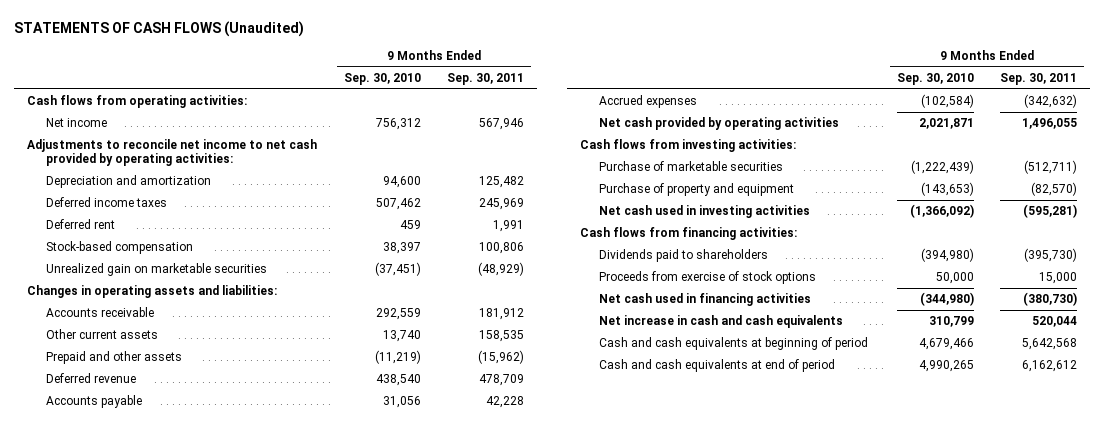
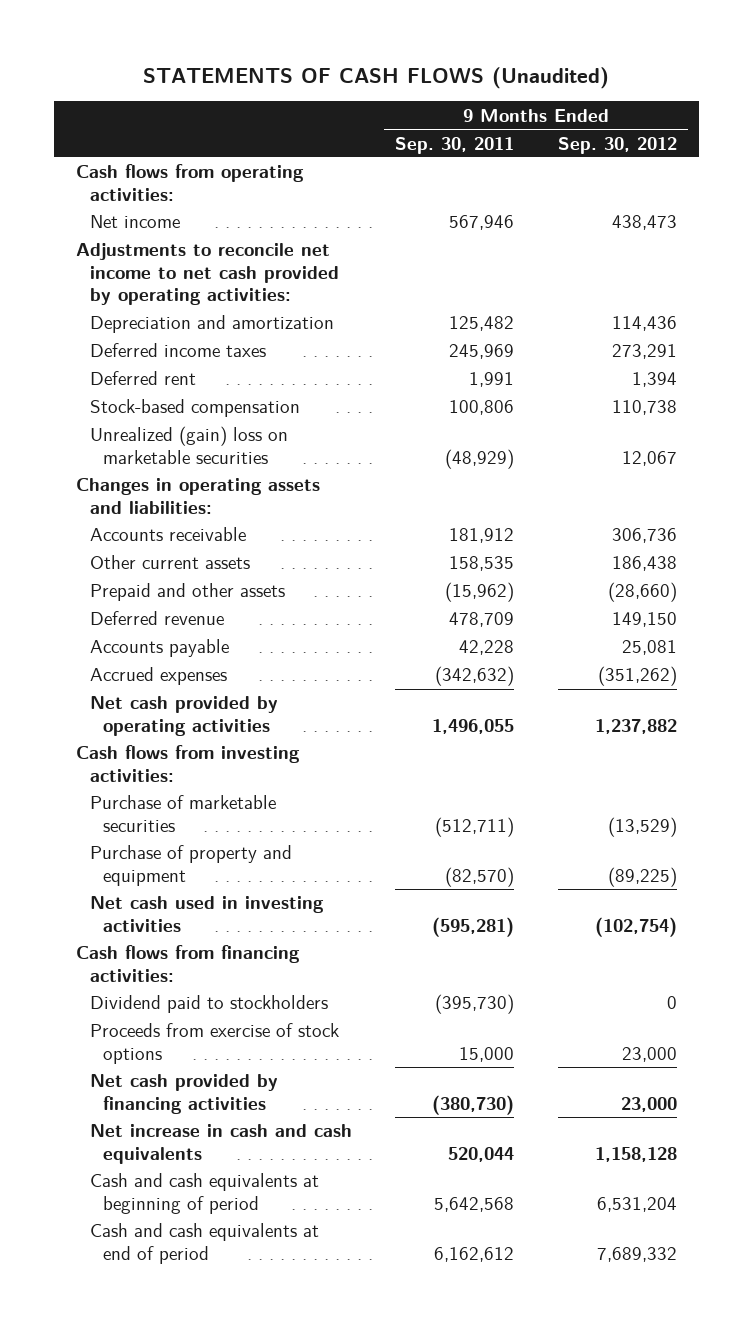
- | 9 Months Ended Sep. 30, 2010 | 9 Months Ended Sep. 30, 2011
+ | 9 Months Ended Sep. 30, 2011 | 9 Months Ended Sep. 30, 2012
- Unrealized gain on marketable securities | (37,451) | (48,929)
+ Unrealized (gain) loss on marketable securities | (48,929) | 12,067
- Dividends paid to shareholders | (394,980) | (395,730)
+ Dividend paid to stockholders | (395,730) | 0
- Net cash used in financing activities | (344,980) | (380,730)
+ Net cash provided by financing activities | (380,730) | 23,000

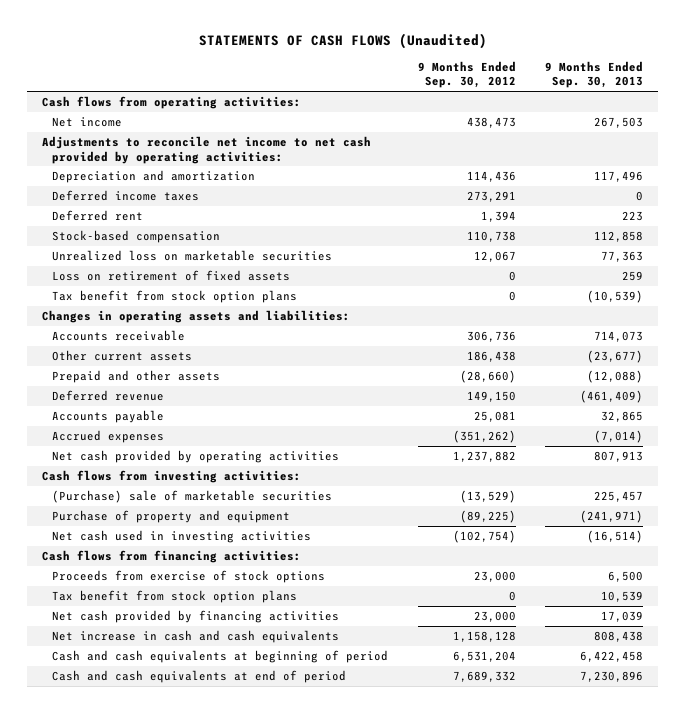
- | 9 Months Ended Sep. 30, 2011 | 9 Months Ended Sep. 30, 2012
+ | 9 Months Ended Sep. 30, 2012 | 9 Months Ended Sep. 30, 2013
- Unrealized (gain) loss on marketable securities | (48,929) | 12,067
+ Unrealized loss on marketable securities | 12,067 | 77,363
+ Loss on retirement of fixed assets | 0 | 259
+ Tax benefit from stock option plans | 0 | (10,539)
- Purchase of marketable securities | (512,711) | (13,529)
+ (Purchase) sale of marketable securities | (13,529) | 225,457
- Dividend paid to stockholders | (395,730) | 0
+ Tax benefit from stock option plans | 0 | 10,539

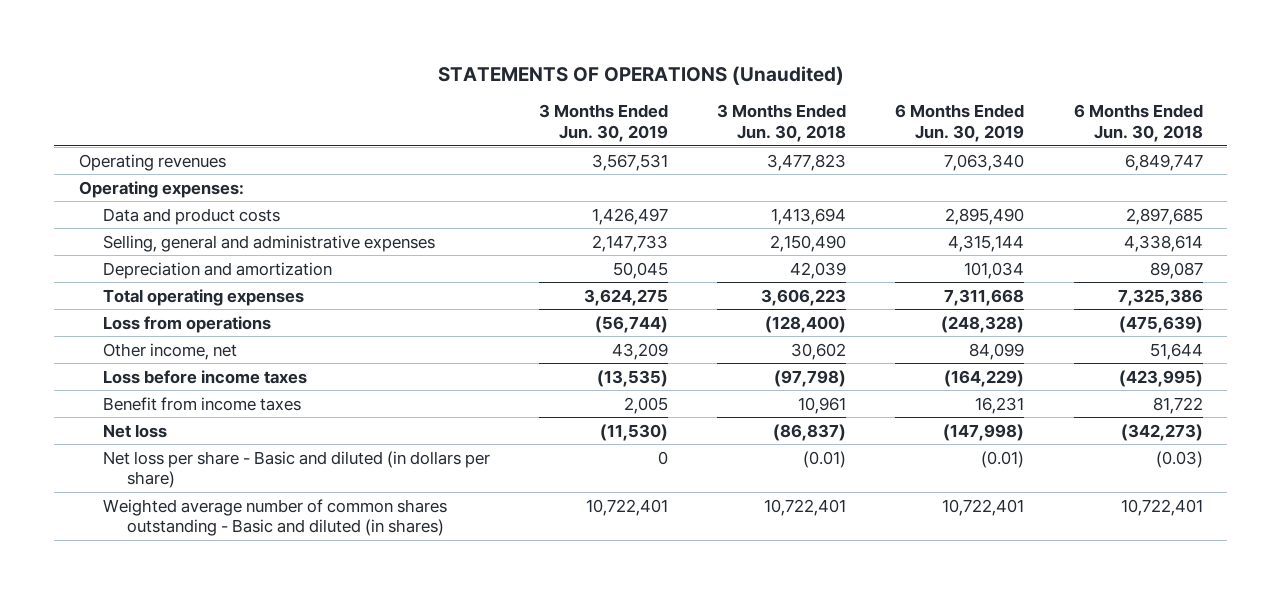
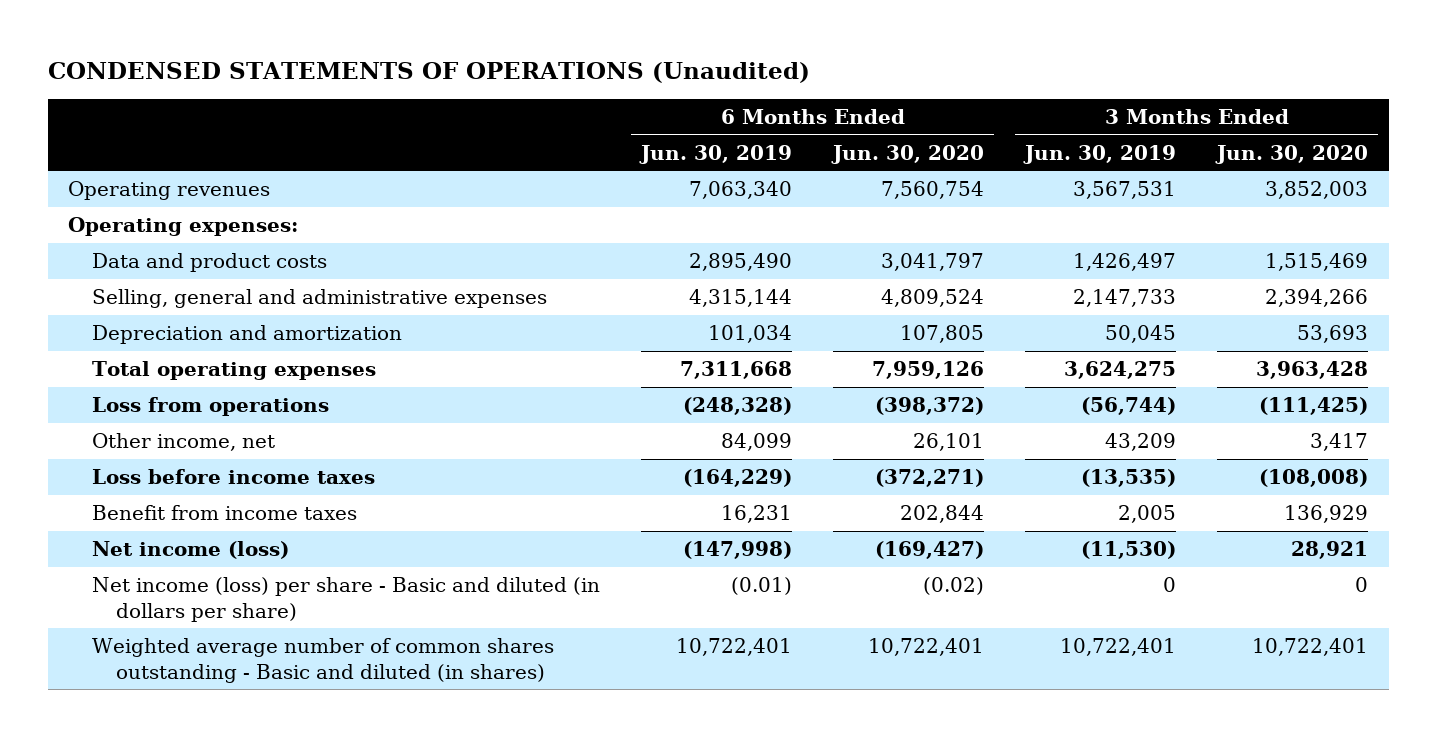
- STATEMENTS OF OPERATIONS (Unaudited)
+ CONDENSED STATEMENTS OF OPERATIONS (Unaudited)
- | 3 Months Ended Jun. 30, 2019 | 3 Months Ended Jun. 30, 2018 | 6 Months Ended Jun. 30, 2019 | 6 Months Ended Jun. 30, 2018
+ | 6 Months Ended Jun. 30, 2019 | 6 Months Ended Jun. 30, 2020 | 3 Months Ended Jun. 30, 2019 | 3 Months Ended Jun. 30, 2020
- Net loss | (11,530) | (86,837) | (147,998) | (342,273)
- Net loss per share - Basic and diluted (in dollars per share) | 0 | (0.01) | (0.01) | (0.03)
+ Net income (loss) | (147,998) | (169,427) | (11,530) | 28,921
+ Net income (loss) per share - Basic and diluted (in dollars per share) | (0.01) | (0.02) | 0 | 0

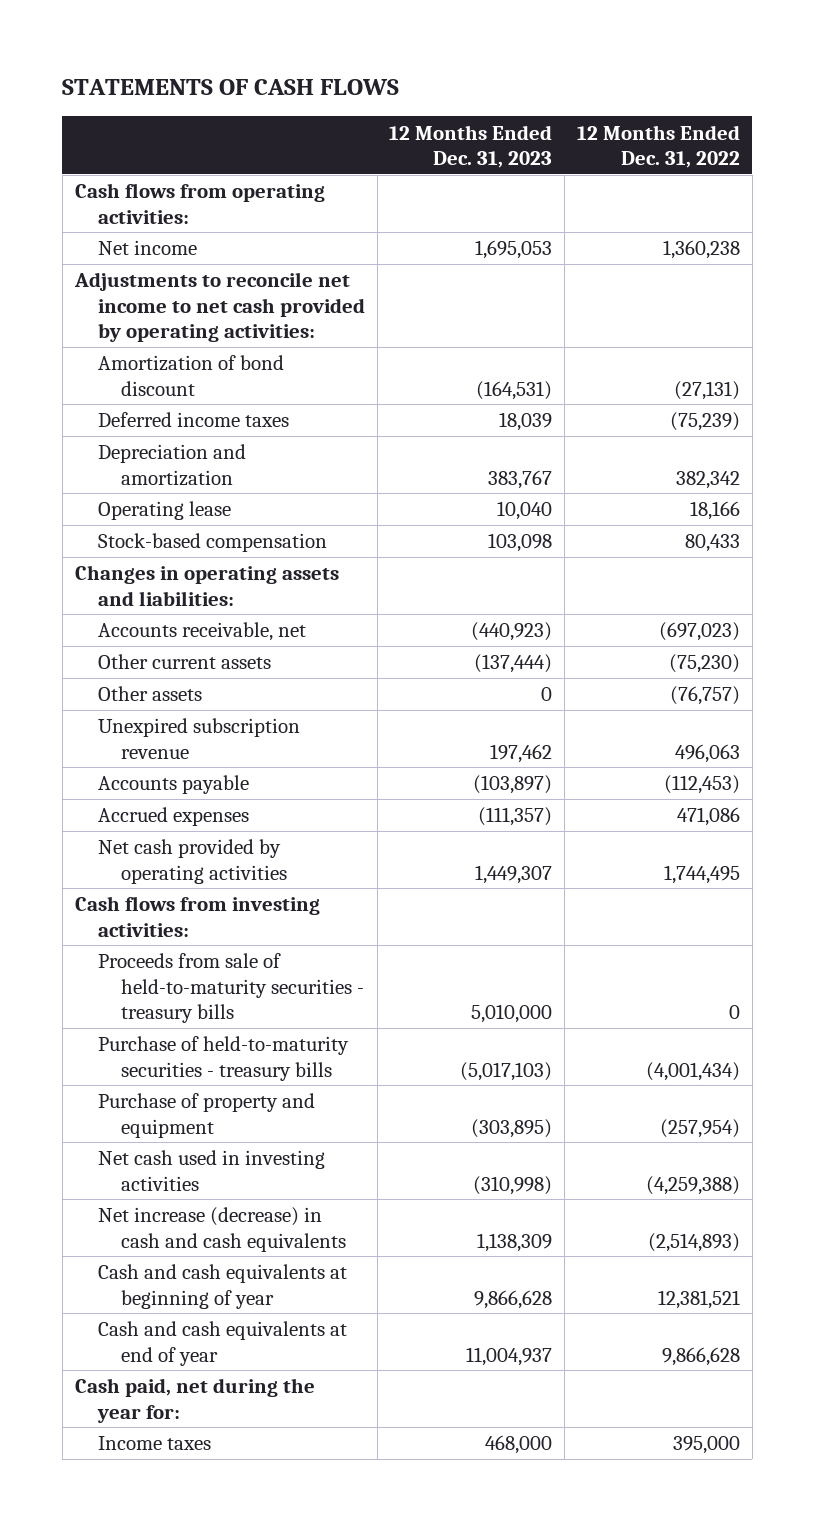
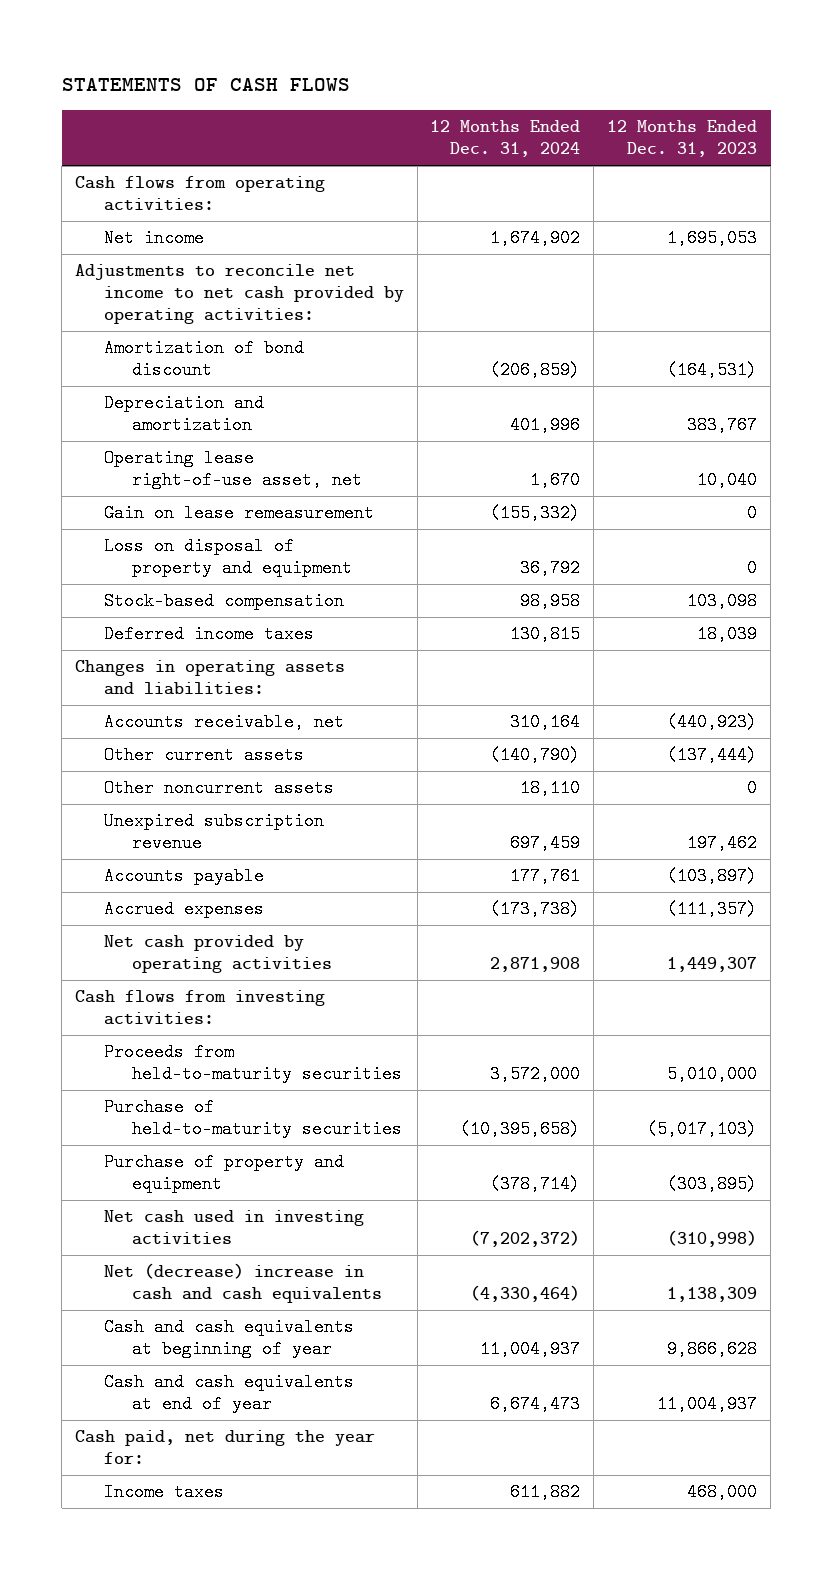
- | 12 Months Ended Dec. 31, 2023 | 12 Months Ended Dec. 31, 2022
+ | 12 Months Ended Dec. 31, 2024 | 12 Months Ended Dec. 31, 2023
- Operating lease | 10,040 | 18,166
+ Operating lease right-of-use asset, net | 1,670 | 10,040
+ Gain on lease remeasurement | (155,332) | 0
+ Loss on disposal of property and equipment | 36,792 | 0
moved down: Deferred income taxes | 130,815 | 18,039
- Other assets | 0 | (76,757)
+ Other noncurrent assets | 18,110 | 0
- Proceeds from sale of held-to-maturity securities - treasury bills | 5,010,000 | 0
- Purchase of held-to-maturity securities - treasury bills | (5,017,103) | (4,001,434)
+ Proceeds from held-to-maturity securities | 3,572,000 | 5,010,000
+ Purchase of held-to-maturity securities | (10,395,658) | (5,017,103)
- Net increase (decrease) in cash and cash equivalents | 1,138,309 | (2,514,893)
+ Net (decrease) increase in cash and cash equivalents | (4,330,464) | 1,138,309

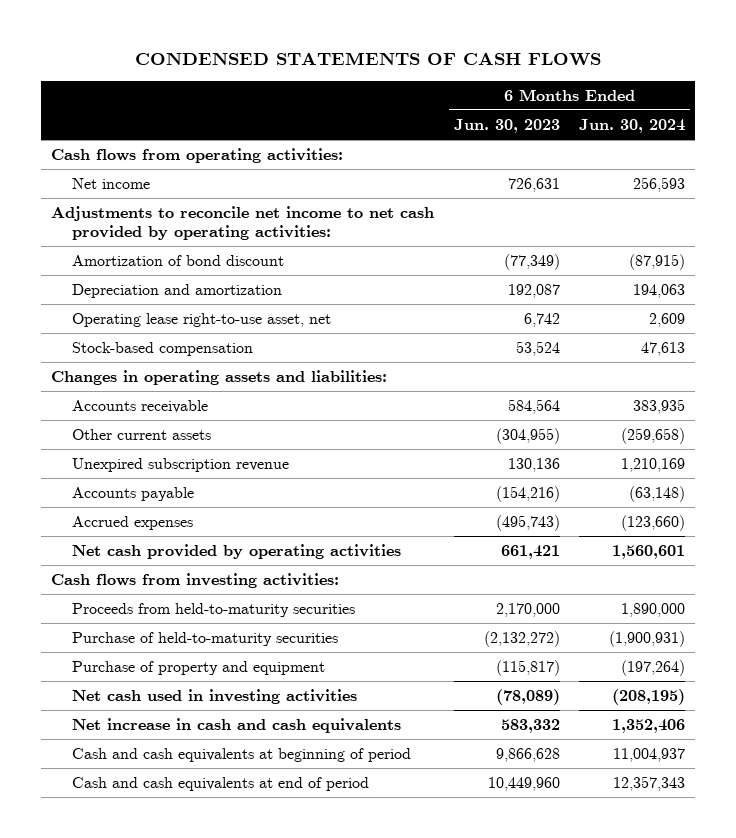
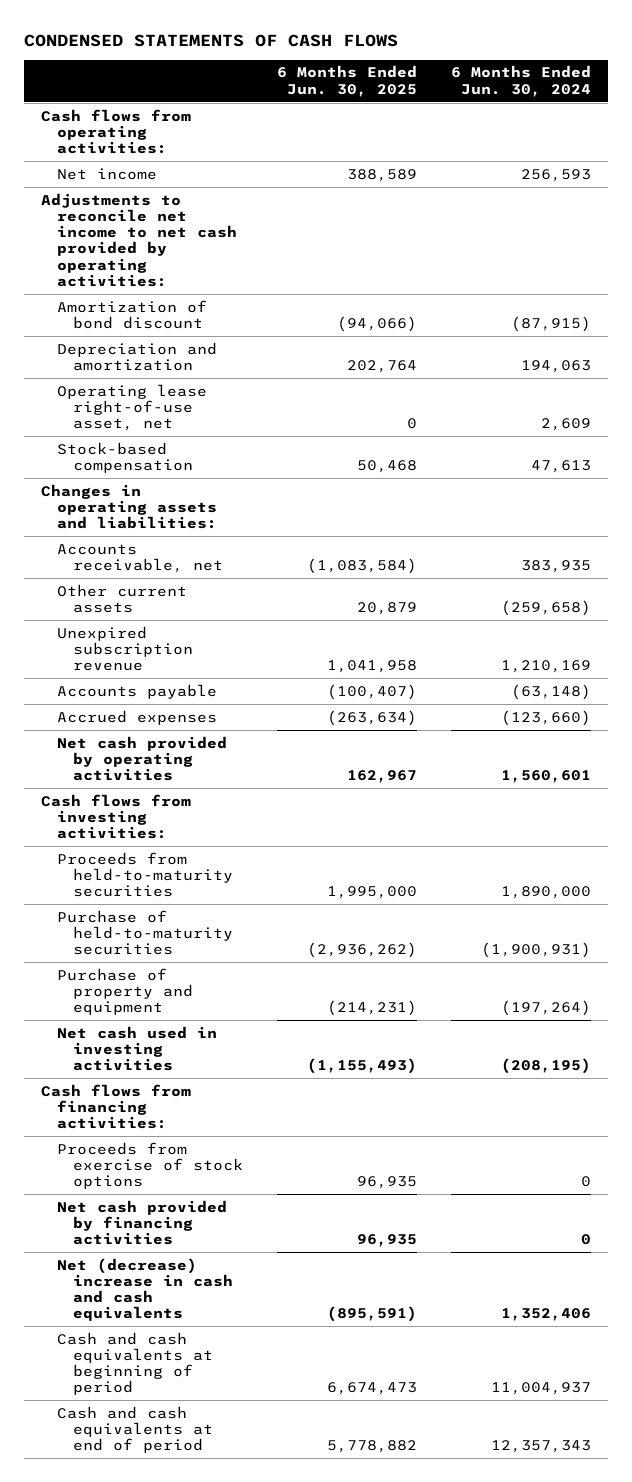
- | 6 Months Ended Jun. 30, 2023 | 6 Months Ended Jun. 30, 2024
+ | 6 Months Ended Jun. 30, 2025 | 6 Months Ended Jun. 30, 2024
- Operating lease right-to-use asset, net | 6,742 | 2,609
+ Operating lease right-of-use asset, net | 0 | 2,609
- Accounts receivable | 584,564 | 383,935
+ Accounts receivable, net | (1,083,584) | 383,935
- Net increase in cash and cash equivalents | 583,332 | 1,352,406
+ Cash flows from financing activities:
+ Proceeds from exercise of stock options | 96,935 | 0
+ Net cash provided by financing activities | 96,935 | 0
+ Net (decrease) increase in cash and cash equivalents | (895,591) | 1,352,406

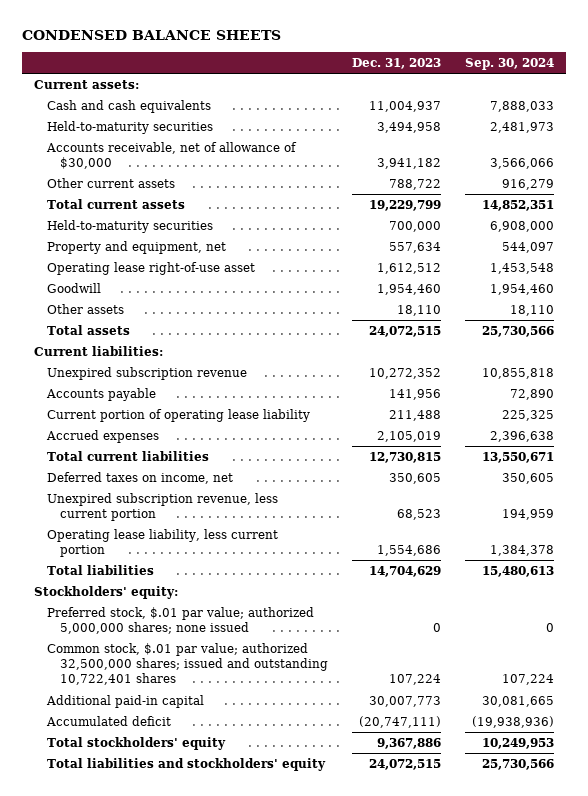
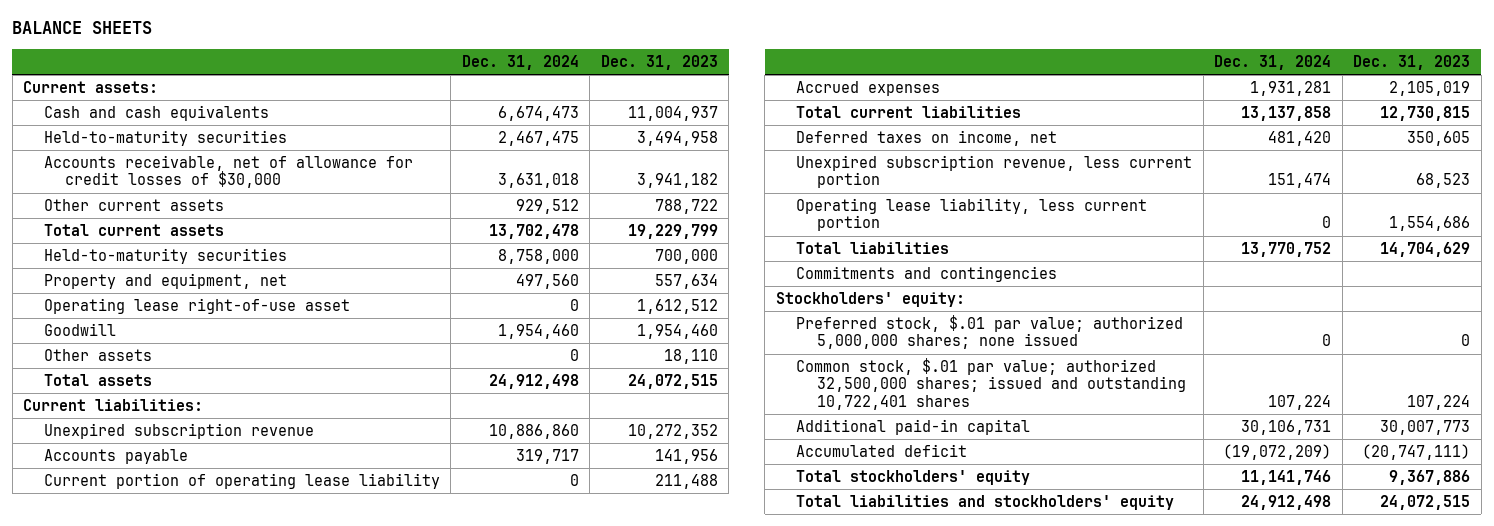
- CONDENSED BALANCE SHEETS
+ BALANCE SHEETS
- | Dec. 31, 2023 | Sep. 30, 2024
+ | Dec. 31, 2024 | Dec. 31, 2023
- Accounts receivable, net of allowance of $30,000 | 3,941,182 | 3,566,066
+ Accounts receivable, net of allowance for credit losses of $30,000 | 3,631,018 | 3,941,182
+ Commitments and contingencies

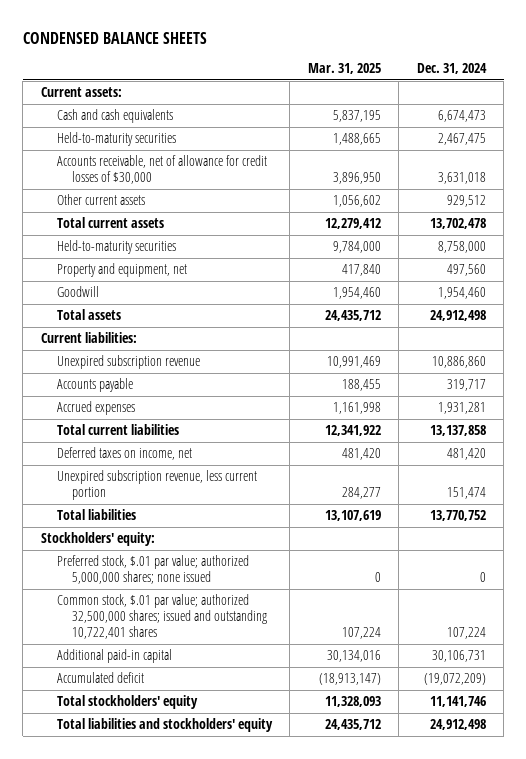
- BALANCE SHEETS
+ CONDENSED BALANCE SHEETS
- | Dec. 31, 2024 | Dec. 31, 2023
+ | Mar. 31, 2025 | Dec. 31, 2024
- Operating lease right-of-use asset | 0 | 1,612,512
- Other assets | 0 | 18,110
- Current portion of operating lease liability | 0 | 211,488
- Operating lease liability, less current portion | 0 | 1,554,686
- Commitments and contingencies

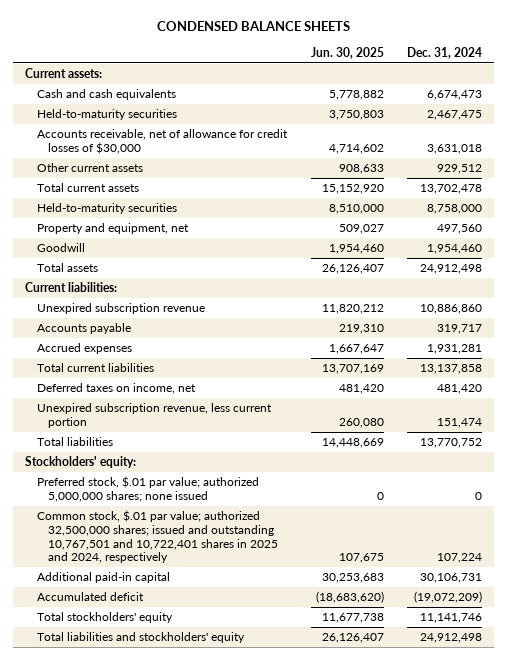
- | Mar. 31, 2025 | Dec. 31, 2024
+ | Jun. 30, 2025 | Dec. 31, 2024
- Common stock, $.01 par value; authorized 32,500,000 shares; issued and outstanding 10,722,401 shares | 107,224 | 107,224
+ Common stock, $.01 par value; authorized 32,500,000 shares; issued and outstanding 10,767,501 and 10,722,401 shares in 2025 and 2024, respectively | 107,675 | 107,224

